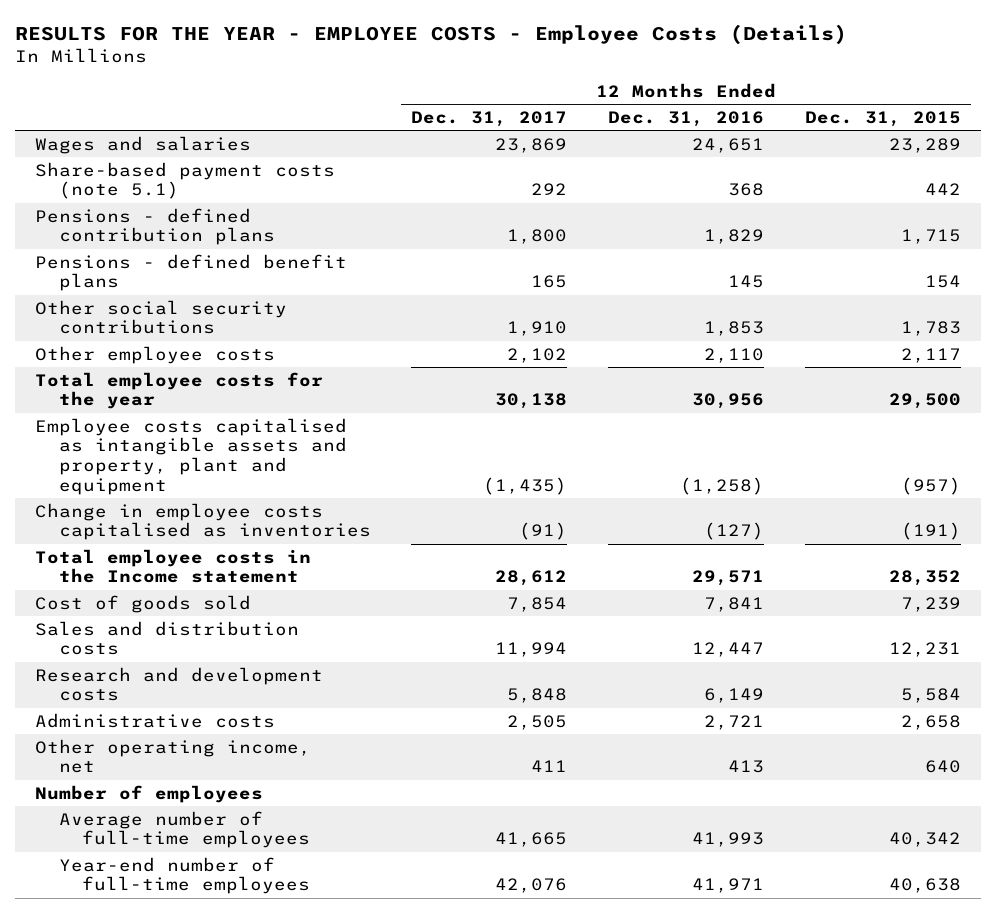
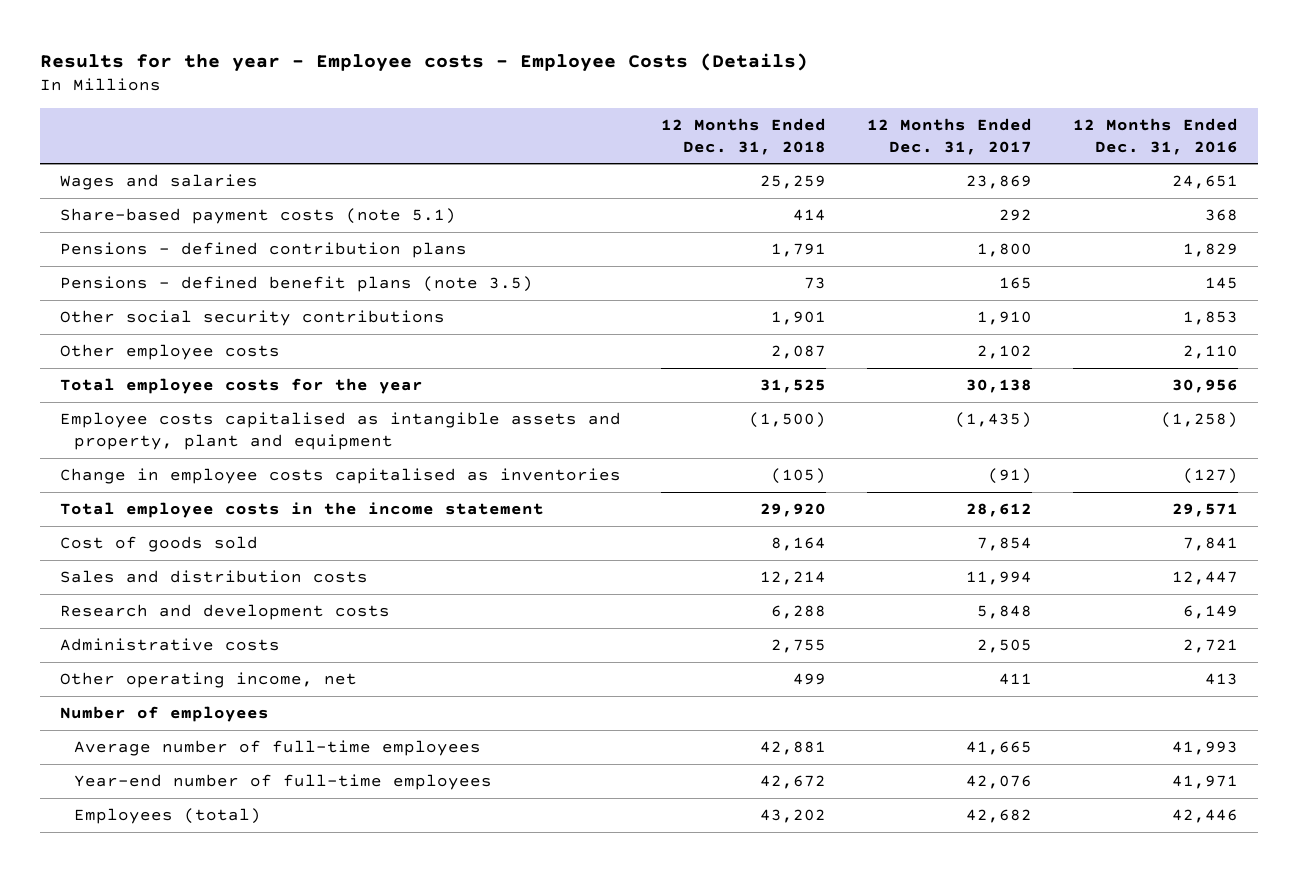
- RESULTS FOR THE YEAR - EMPLOYEE COSTS - Employee Costs (Details)
+ Results for the year - Employee costs - Employee Costs (Details)
- | 12 Months Ended Dec. 31, 2017 | 12 Months Ended Dec. 31, 2016 | 12 Months Ended Dec. 31, 2015
+ | 12 Months Ended Dec. 31, 2018 | 12 Months Ended Dec. 31, 2017 | 12 Months Ended Dec. 31, 2016
- Pensions - defined benefit plans | 165 | 145 | 154
+ Pensions - defined benefit plans (note 3.5) | 73 | 165 | 145
- Total employee costs in the Income statement | 28,612 | 29,571 | 28,352
+ Total employee costs in the income statement | 29,920 | 28,612 | 29,571
+ Employees (total) | 43,202 | 42,682 | 42,446

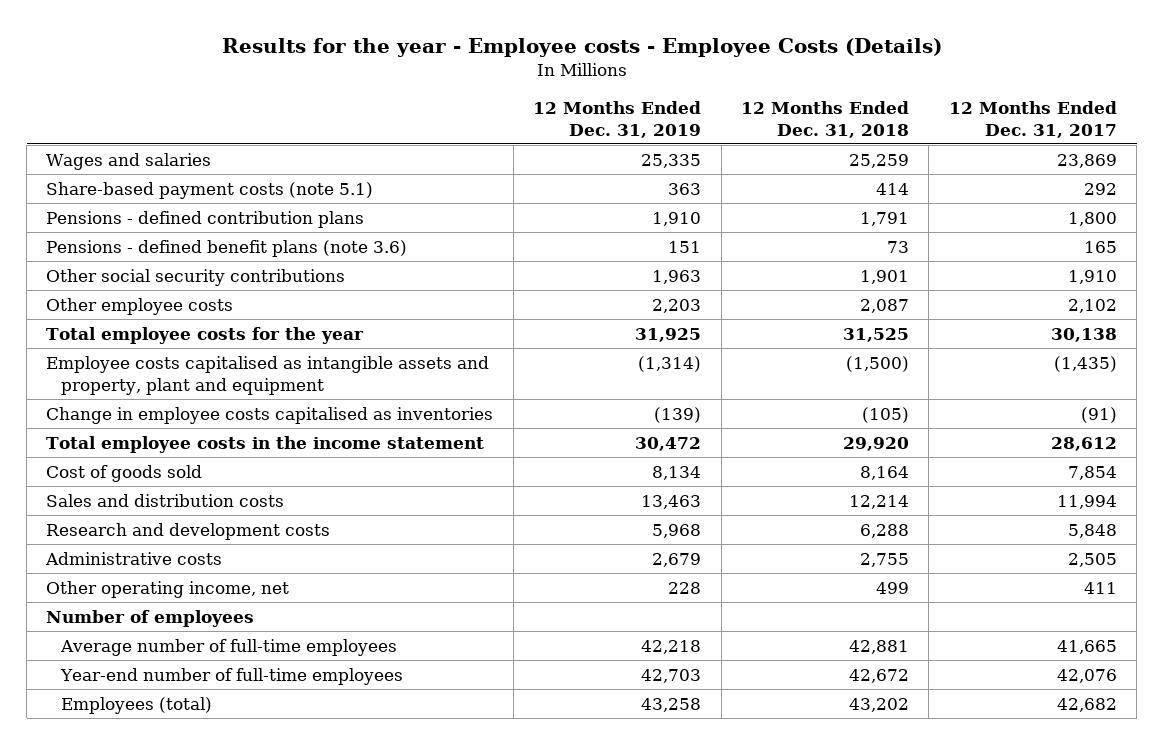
- | 12 Months Ended Dec. 31, 2018 | 12 Months Ended Dec. 31, 2017 | 12 Months Ended Dec. 31, 2016
+ | 12 Months Ended Dec. 31, 2019 | 12 Months Ended Dec. 31, 2018 | 12 Months Ended Dec. 31, 2017
- Pensions - defined benefit plans (note 3.5) | 73 | 165 | 145
+ Pensions - defined benefit plans (note 3.6) | 151 | 73 | 165

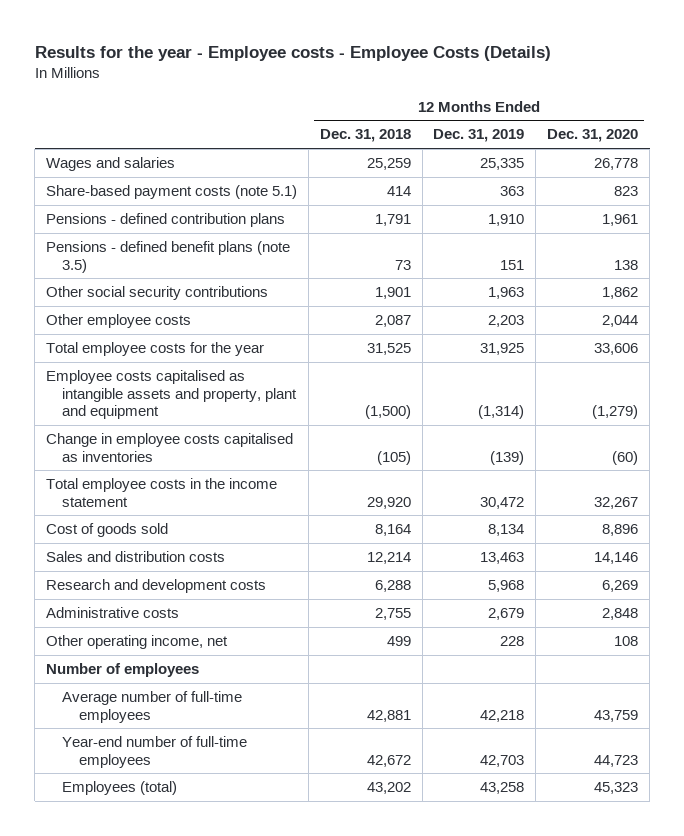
- | 12 Months Ended Dec. 31, 2019 | 12 Months Ended Dec. 31, 2018 | 12 Months Ended Dec. 31, 2017
+ | 12 Months Ended Dec. 31, 2018 | 12 Months Ended Dec. 31, 2019 | 12 Months Ended Dec. 31, 2020
- Pensions - defined benefit plans (note 3.6) | 151 | 73 | 165
+ Pensions - defined benefit plans (note 3.5) | 73 | 151 | 138

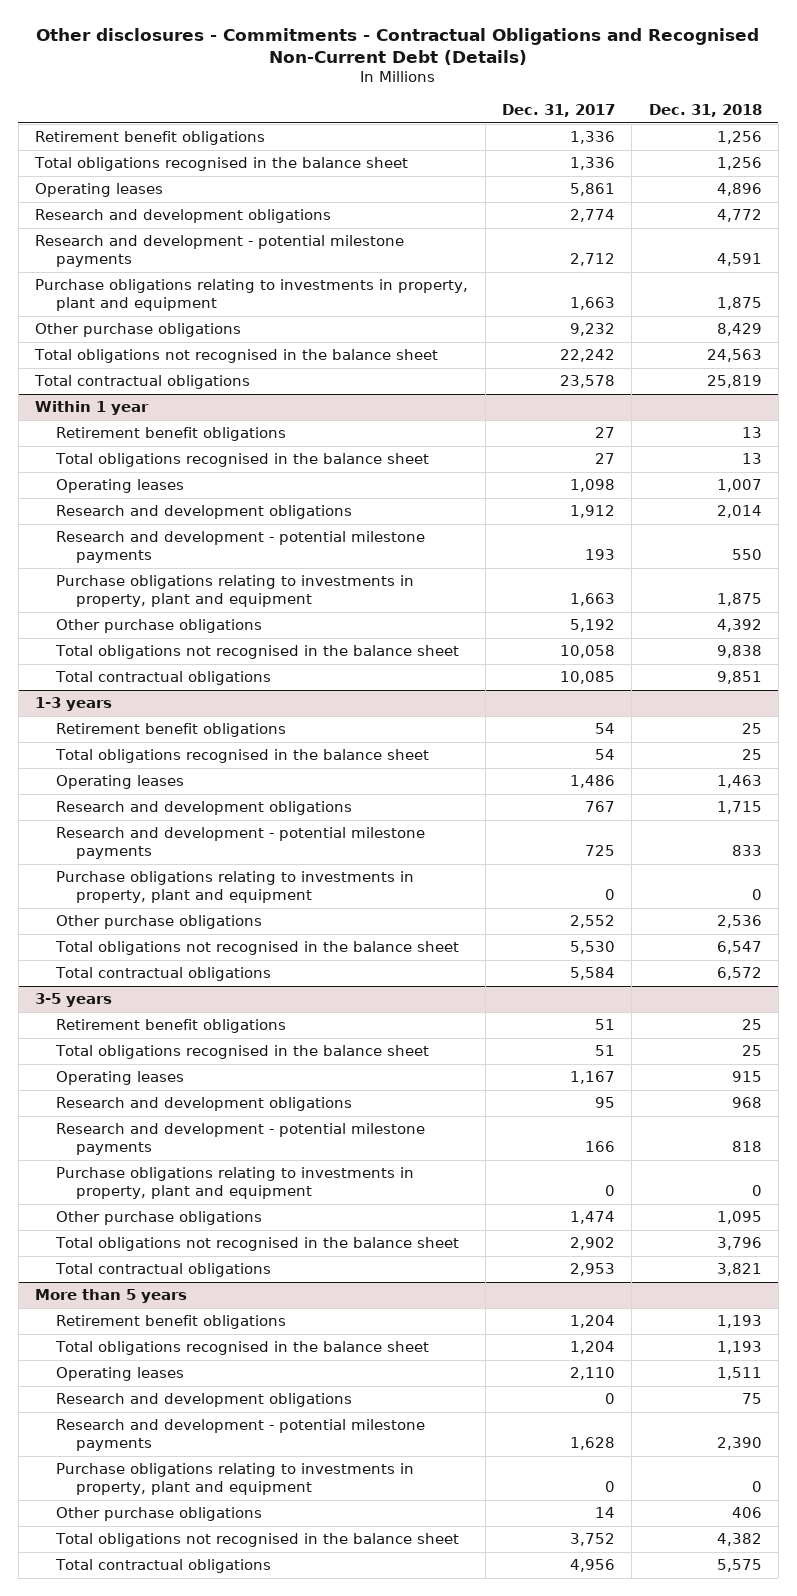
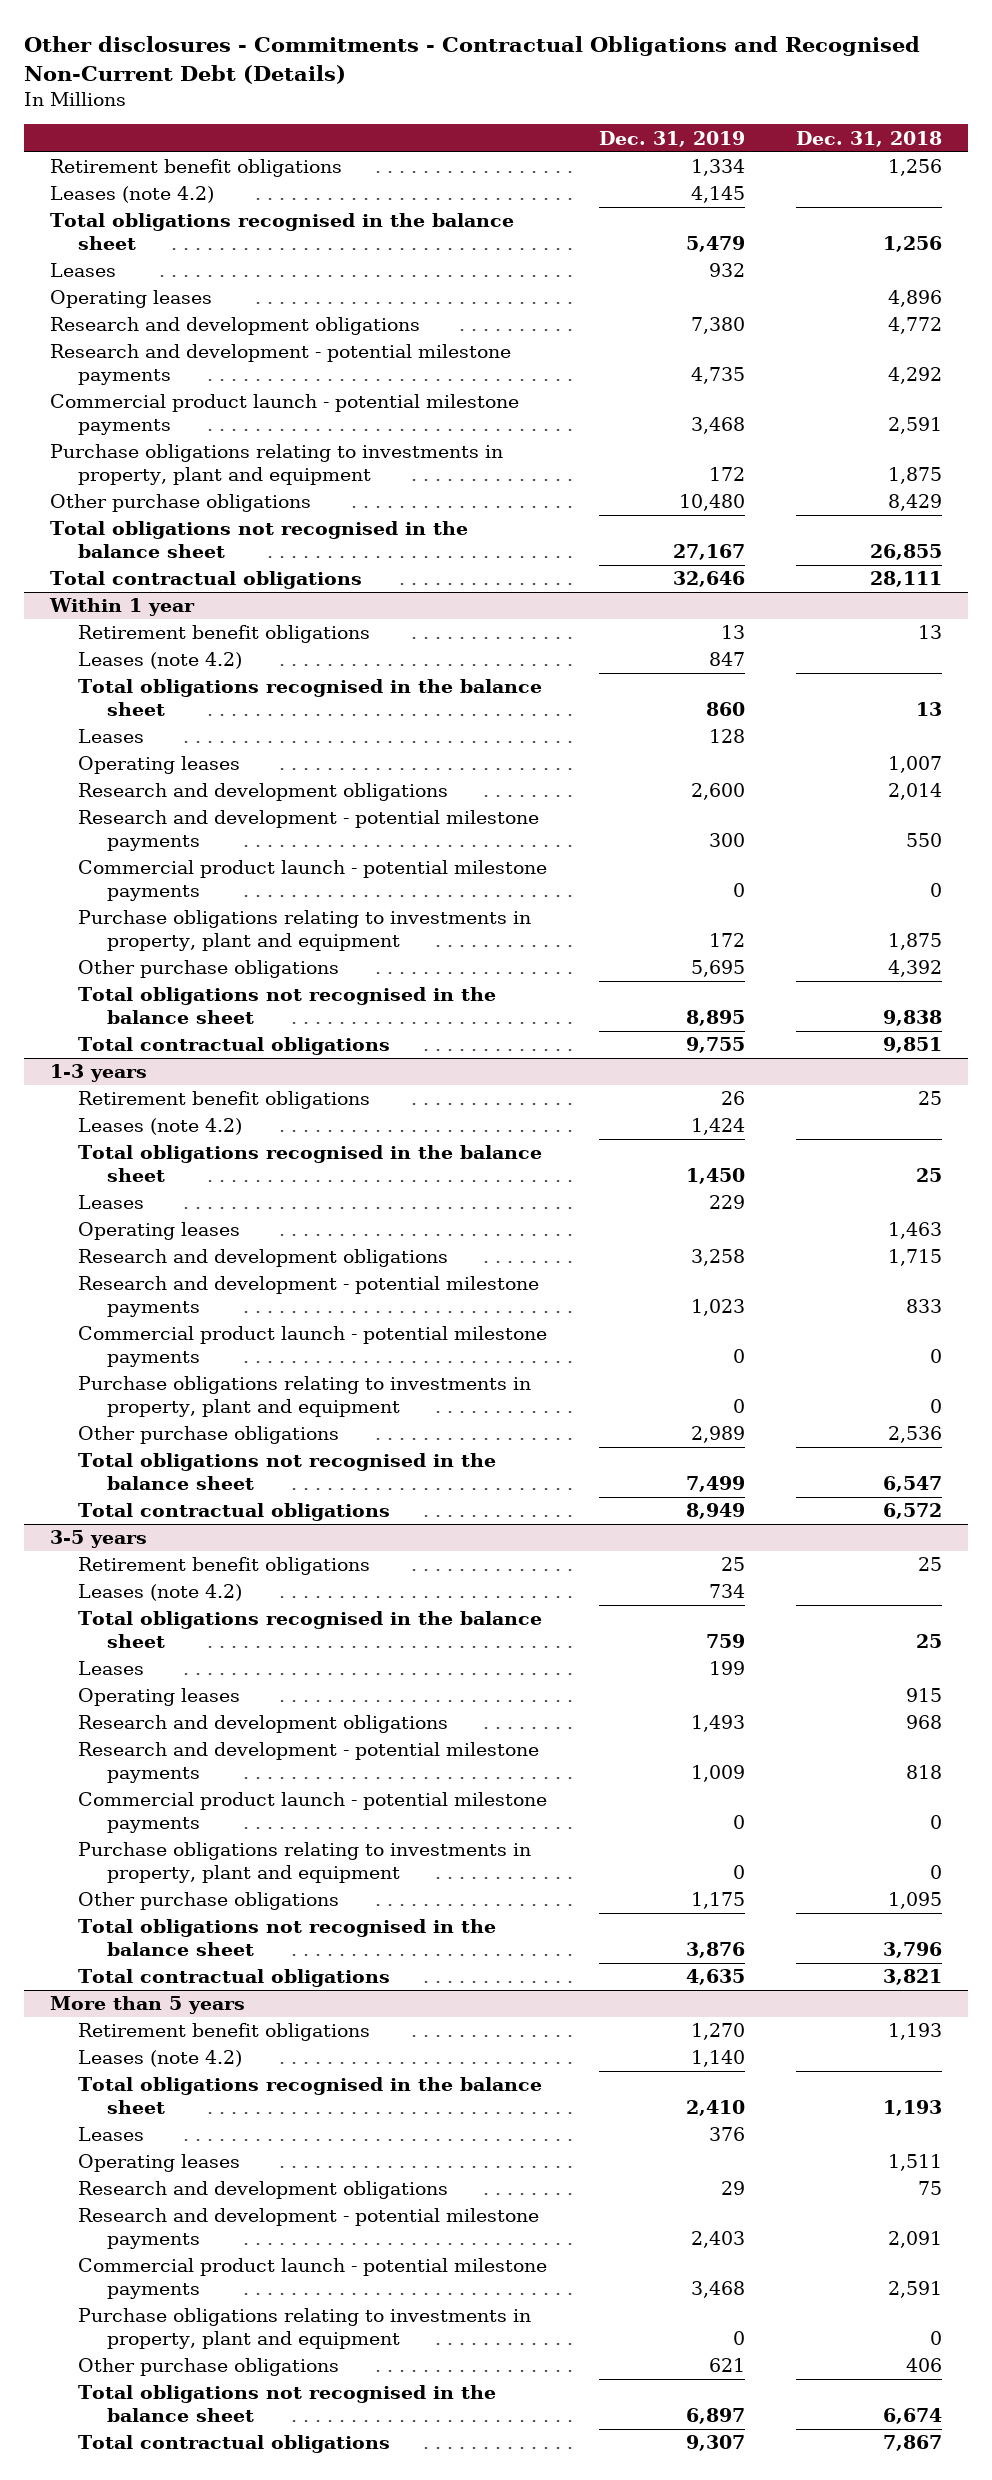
- | Dec. 31, 2017 | Dec. 31, 2018
+ | Dec. 31, 2019 | Dec. 31, 2018
+ Leases (note 4.2) | 4,145 |
+ Leases | 932 |
- Research and development - potential milestone payments | 2,712 | 4,591
+ Research and development - potential milestone payments | 4,735 | 4,292
+ Commercial product launch - potential milestone payments | 3,468 | 2,591
- Total obligations not recognised in the balance sheet | 22,242 | 24,563
- Total contractual obligations | 23,578 | 25,819
+ Total obligations not recognised in the balance sheet | 27,167 | 26,855
+ Total contractual obligations | 32,646 | 28,111
@ Within 1 year
+ Leases (note 4.2) | 847 |
+ Leases | 128 |
+ Commercial product launch - potential milestone payments | 0 | 0
@ 1-3 years
+ Leases (note 4.2) | 1,424 |
+ Leases | 229 |
+ Commercial product launch - potential milestone payments | 0 | 0
@ 3-5 years
+ Leases (note 4.2) | 734 |
+ Leases | 199 |
+ Commercial product launch - potential milestone payments | 0 | 0
@ More than 5 years
+ Leases (note 4.2) | 1,140 |
+ Leases | 376 |
- Research and development - potential milestone payments | 1,628 | 2,390
+ Research and development - potential milestone payments | 2,403 | 2,091
+ Commercial product launch - potential milestone payments | 3,468 | 2,591
- Total obligations not recognised in the balance sheet | 3,752 | 4,382
- Total contractual obligations | 4,956 | 5,575
+ Total obligations not recognised in the balance sheet | 6,897 | 6,674
+ Total contractual obligations | 9,307 | 7,867

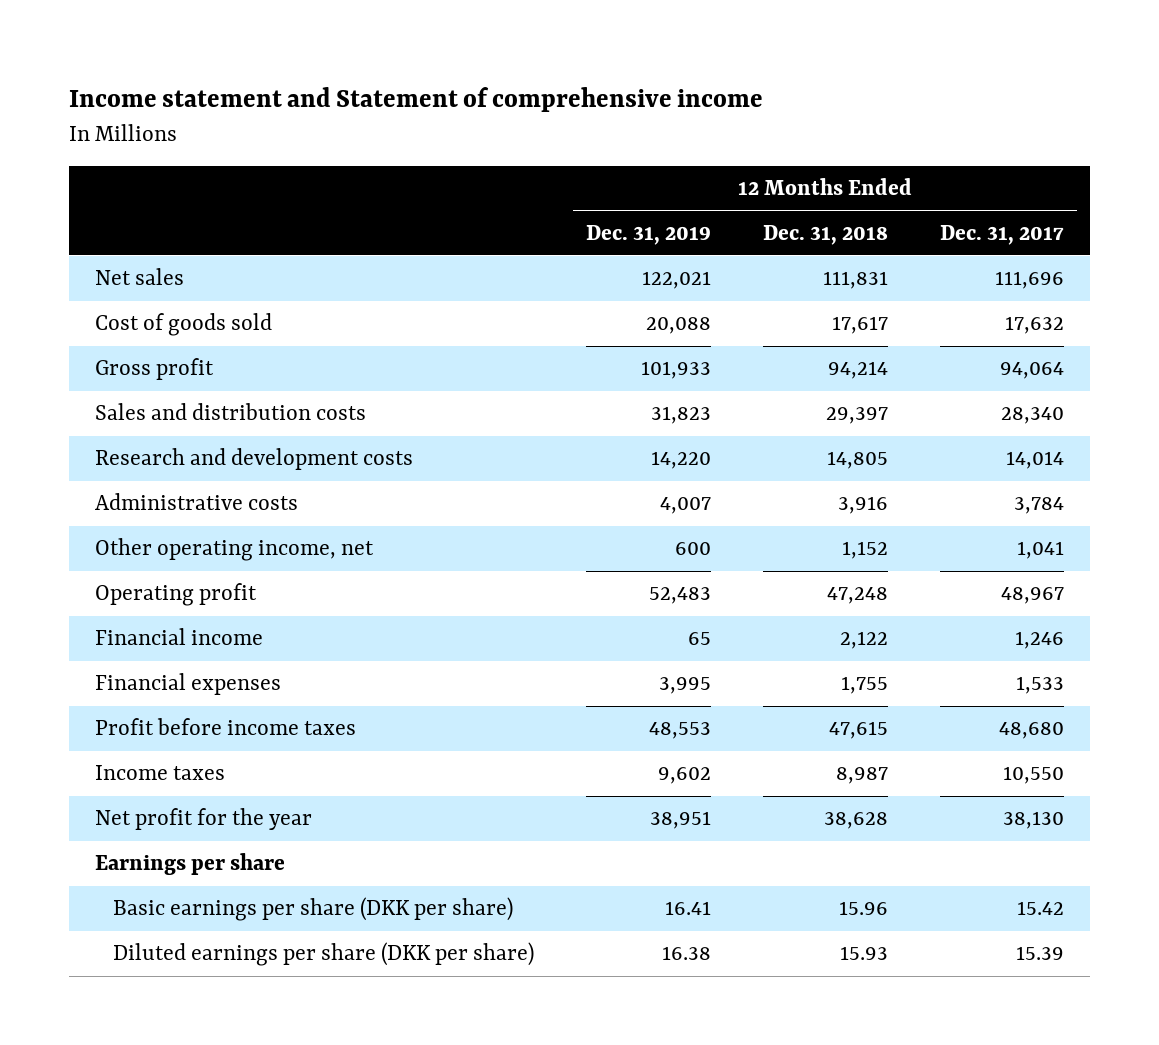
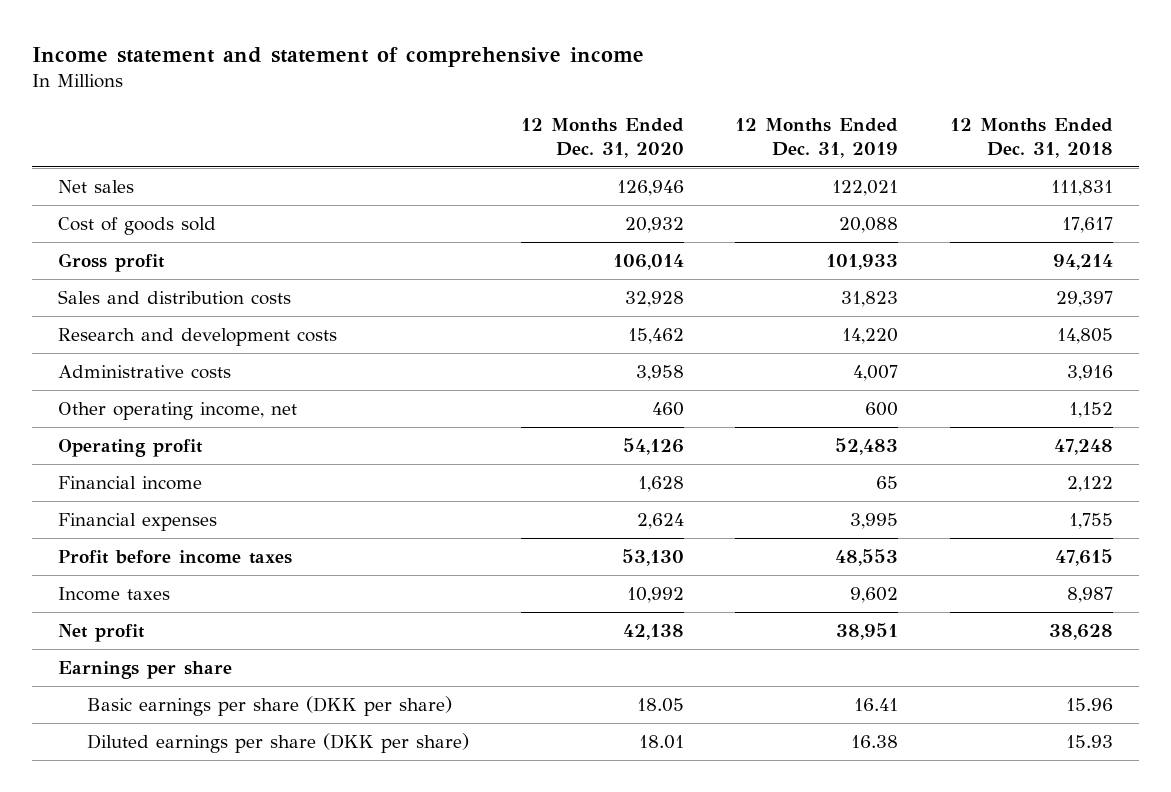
- Income statement and Statement of comprehensive income
+ Income statement and statement of comprehensive income
- | 12 Months Ended Dec. 31, 2019 | 12 Months Ended Dec. 31, 2018 | 12 Months Ended Dec. 31, 2017
+ | 12 Months Ended Dec. 31, 2020 | 12 Months Ended Dec. 31, 2019 | 12 Months Ended Dec. 31, 2018
- Net profit for the year | 38,951 | 38,628 | 38,130
+ Net profit | 42,138 | 38,951 | 38,628

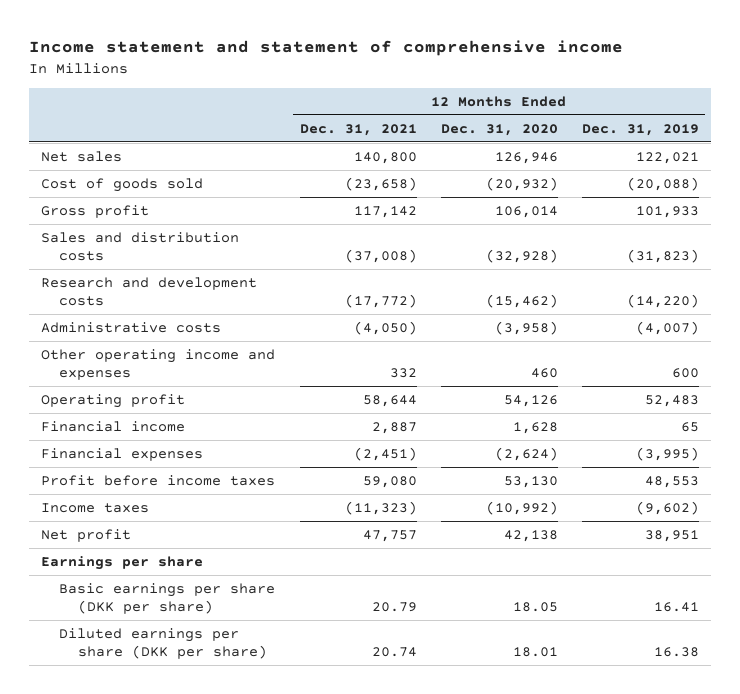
- | 12 Months Ended Dec. 31, 2020 | 12 Months Ended Dec. 31, 2019 | 12 Months Ended Dec. 31, 2018
+ | 12 Months Ended Dec. 31, 2021 | 12 Months Ended Dec. 31, 2020 | 12 Months Ended Dec. 31, 2019
- Cost of goods sold | 20,932 | 20,088 | 17,617
+ Cost of goods sold | (23,658) | (20,932) | (20,088)
- Sales and distribution costs | 32,928 | 31,823 | 29,397
- Research and development costs | 15,462 | 14,220 | 14,805
- Administrative costs | 3,958 | 4,007 | 3,916
- Other operating income, net | 460 | 600 | 1,152
+ Sales and distribution costs | (37,008) | (32,928) | (31,823)
+ Research and development costs | (17,772) | (15,462) | (14,220)
+ Administrative costs | (4,050) | (3,958) | (4,007)
+ Other operating income and expenses | 332 | 460 | 600
- Financial expenses | 2,624 | 3,995 | 1,755
+ Financial expenses | (2,451) | (2,624) | (3,995)
- Income taxes | 10,992 | 9,602 | 8,987
+ Income taxes | (11,323) | (10,992) | (9,602)

